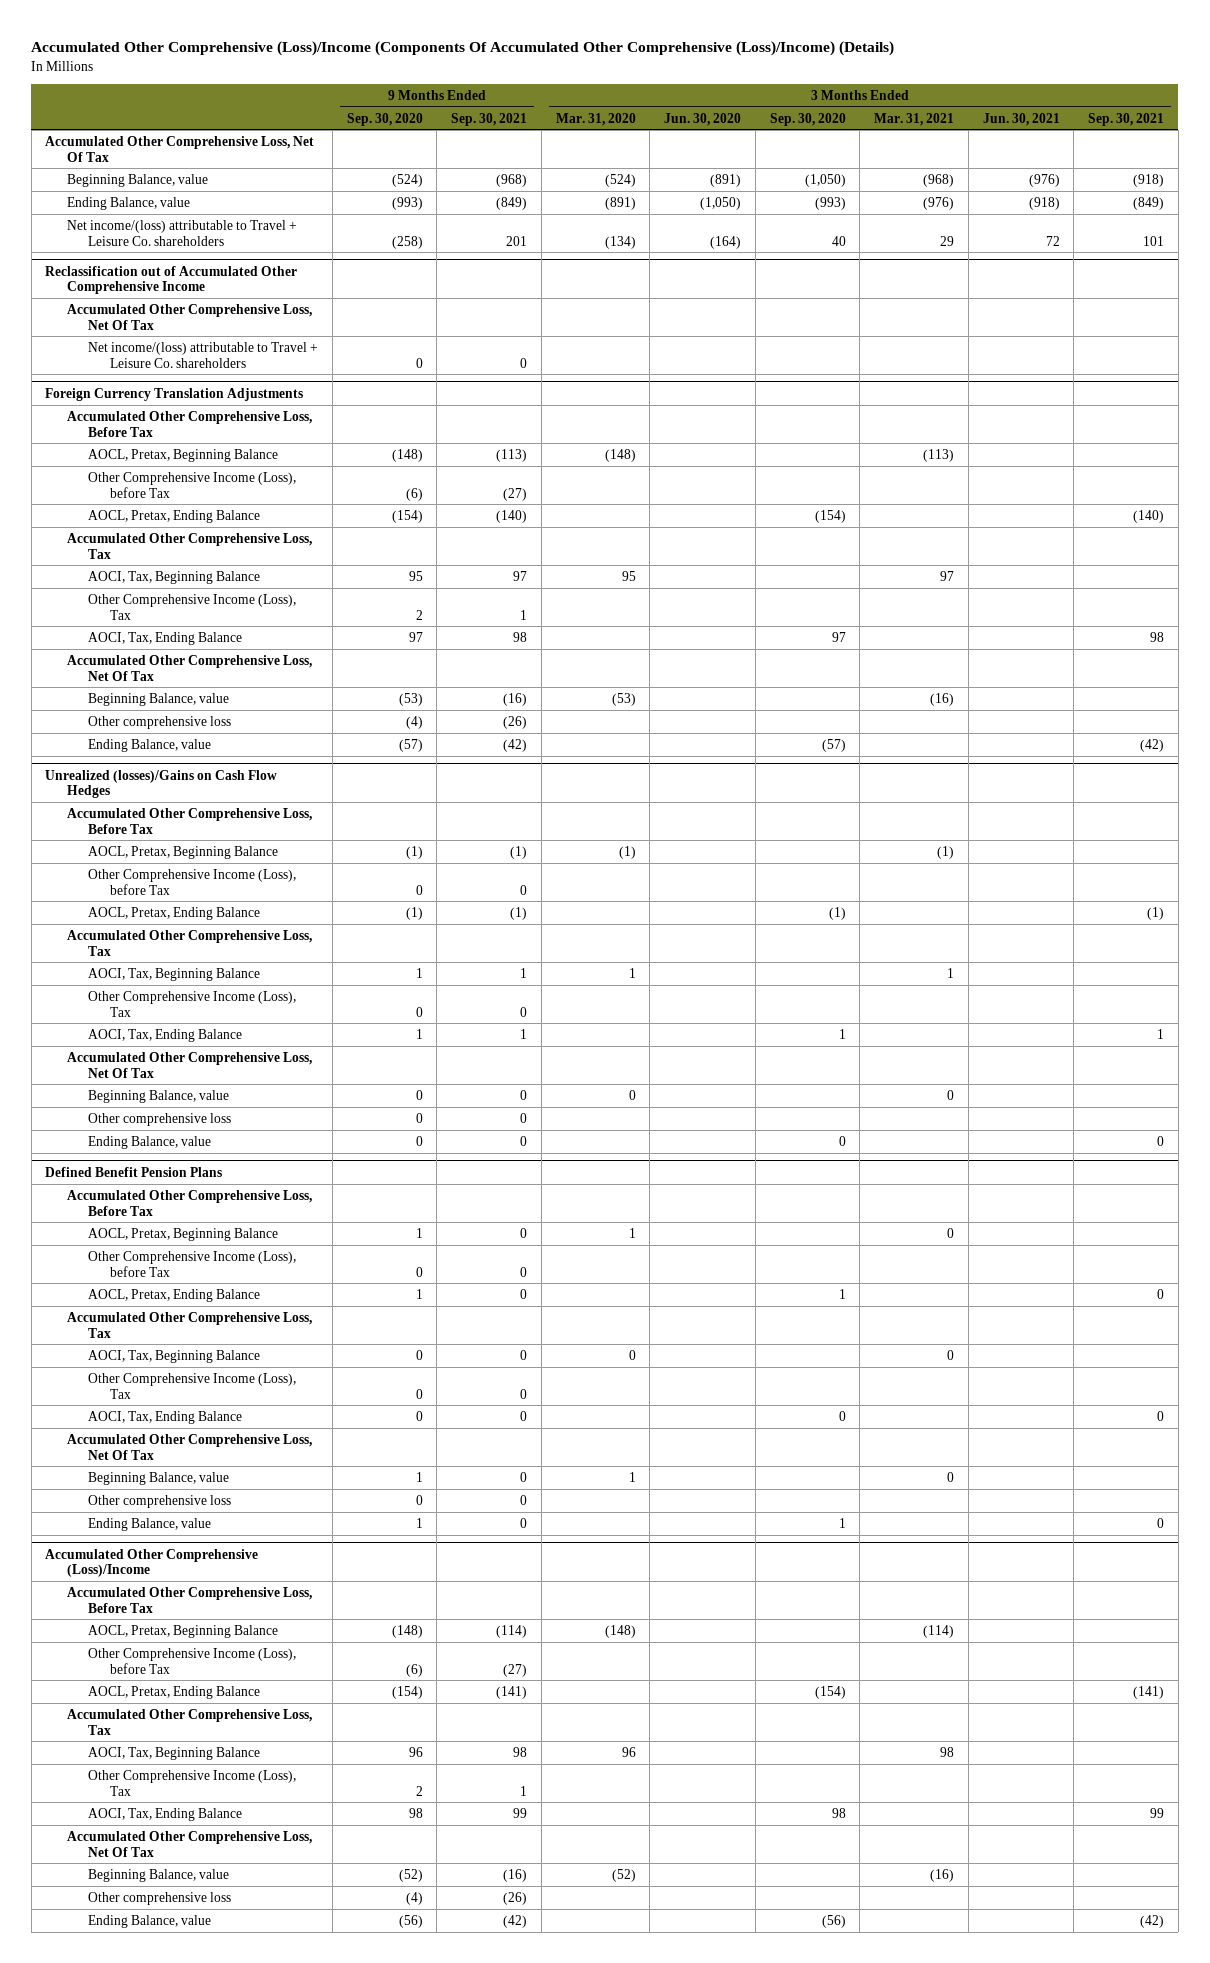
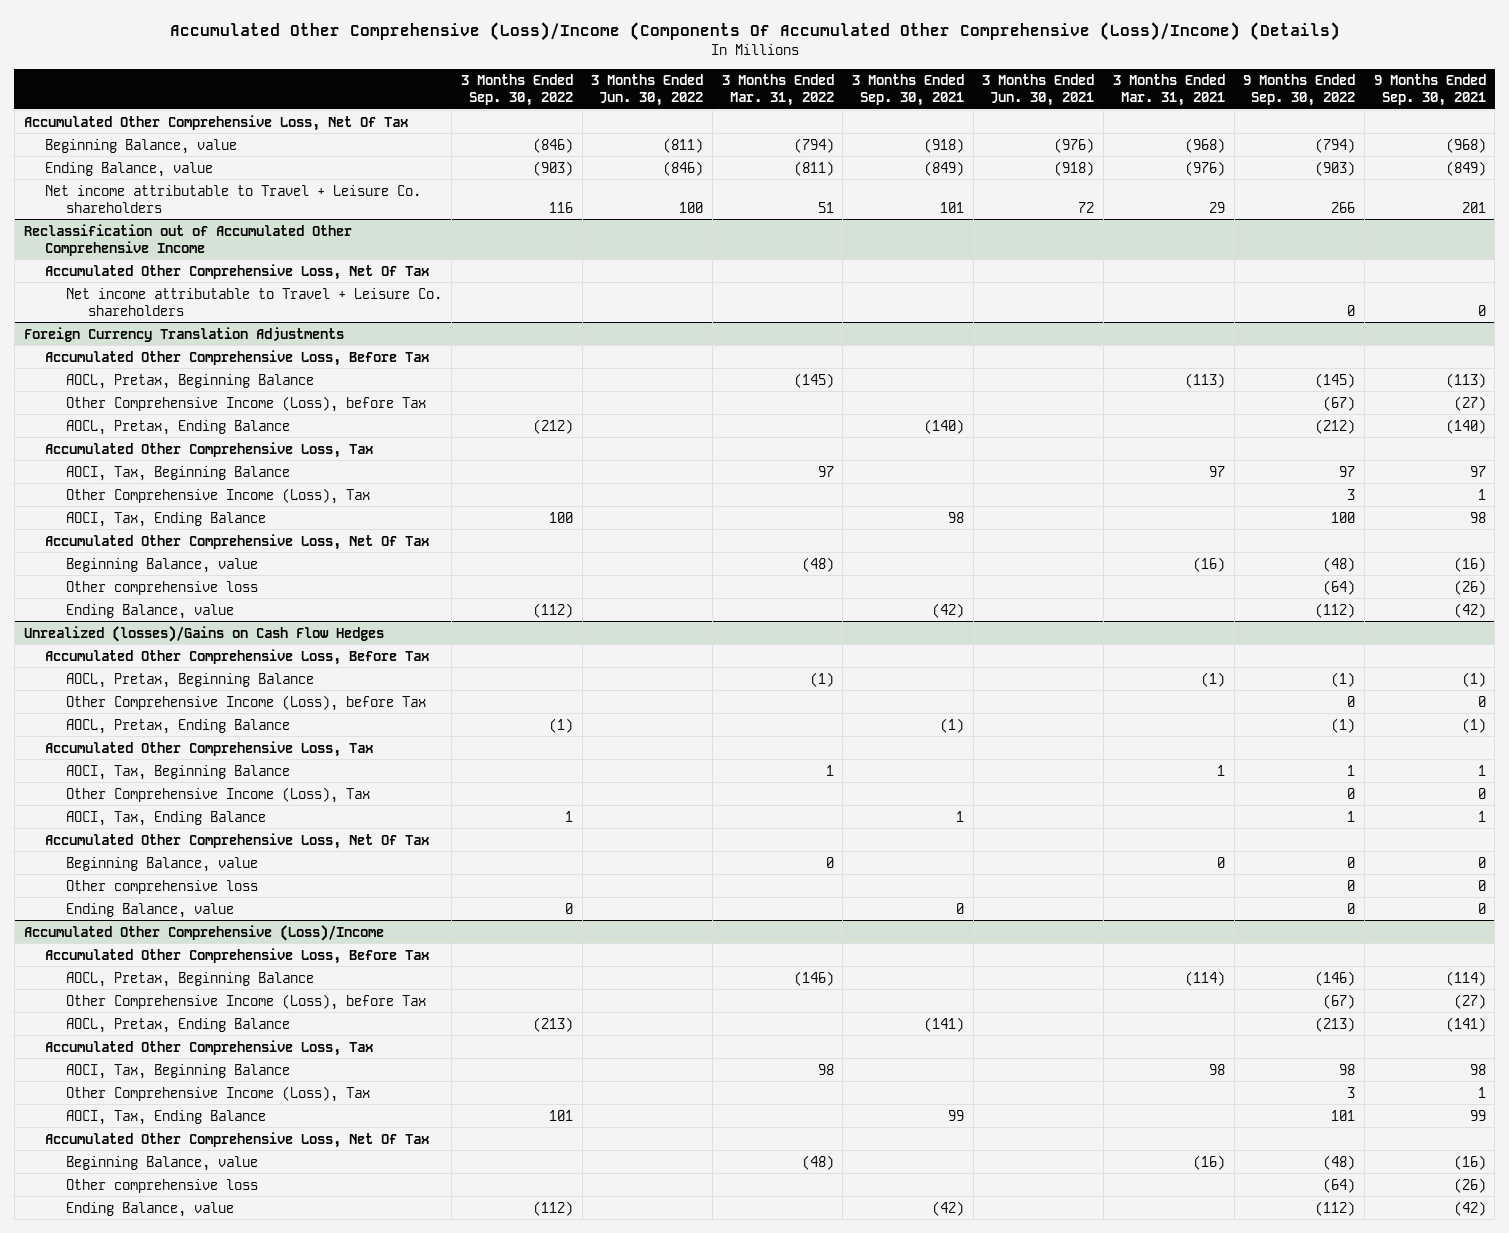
- | 9 Months Ended Sep. 30, 2020 | 9 Months Ended Sep. 30, 2021 | 3 Months Ended Mar. 31, 2020 | 3 Months Ended Jun. 30, 2020 | 3 Months Ended Sep. 30, 2020 | 3 Months Ended Mar. 31, 2021 | 3 Months Ended Jun. 30, 2021 | 3 Months Ended Sep. 30, 2021
+ | 3 Months Ended Sep. 30, 2022 | 3 Months Ended Jun. 30, 2022 | 3 Months Ended Mar. 31, 2022 | 3 Months Ended Sep. 30, 2021 | 3 Months Ended Jun. 30, 2021 | 3 Months Ended Mar. 31, 2021 | 9 Months Ended Sep. 30, 2022 | 9 Months Ended Sep. 30, 2021
- Net income/(loss) attributable to Travel + Leisure Co. shareholders | (258) | 201 | (134) | (164) | 40 | 29 | 72 | 101
+ Net income attributable to Travel + Leisure Co. shareholders | 116 | 100 | 51 | 101 | 72 | 29 | 266 | 201
@ Reclassification out of Accumulated Other Comprehensive Income
- Net income/(loss) attributable to Travel + Leisure Co. shareholders | 0 | 0 | | | | | |
+ Net income attributable to Travel + Leisure Co. shareholders | | | | | | | 0 | 0
- Defined Benefit Pension Plans
- Accumulated Other Comprehensive Loss, Before Tax
- AOCL, Pretax, Beginning Balance | 1 | 0 | 1 | | | 0 | |
- Other Comprehensive Income (Loss), before Tax | 0 | 0 | | | | | |
- AOCL, Pretax, Ending Balance | 1 | 0 | | | 1 | | | 0
- Accumulated Other Comprehensive Loss, Tax
- AOCI, Tax, Beginning Balance | 0 | 0 | 0 | | | 0 | |
- Other Comprehensive Income (Loss), Tax | 0 | 0 | | | | | |
- AOCI, Tax, Ending Balance | 0 | 0 | | | 0 | | | 0
- Accumulated Other Comprehensive Loss, Net Of Tax
- Beginning Balance, value | 1 | 0 | 1 | | | 0 | |
- Other comprehensive loss | 0 | 0 | | | | | |
- Ending Balance, value | 1 | 0 | | | 1 | | | 0

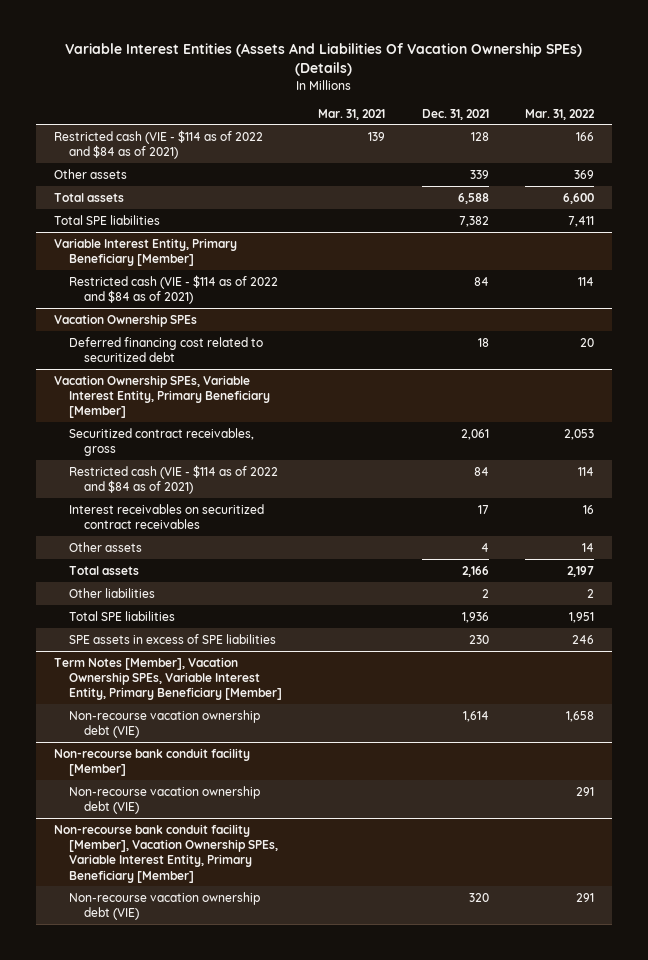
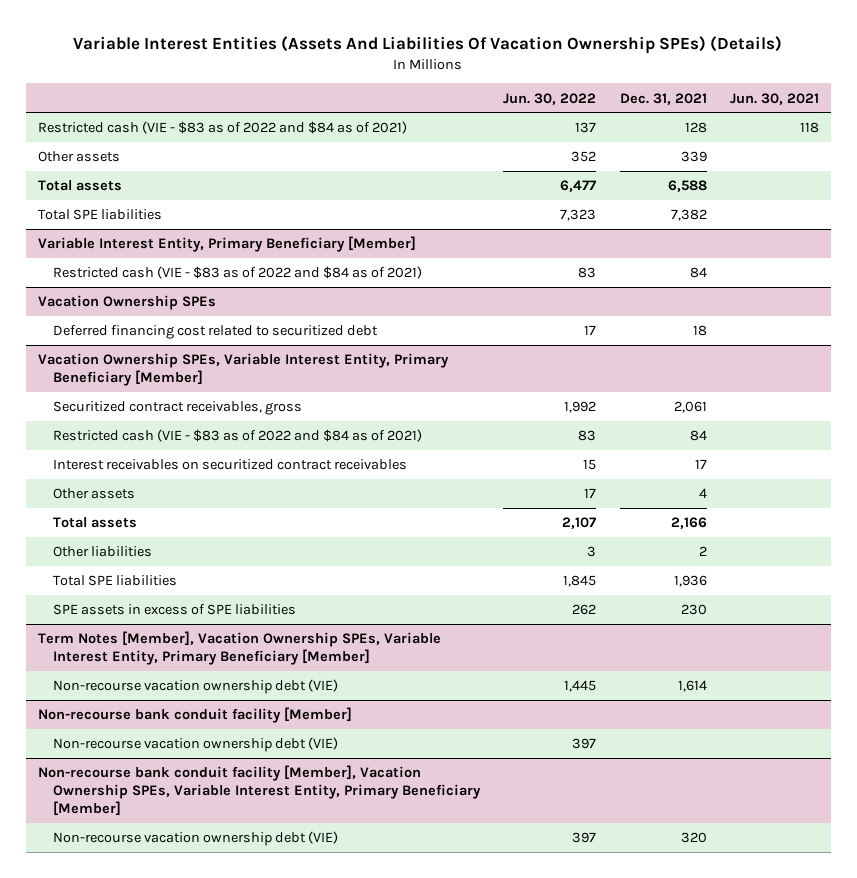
- | Mar. 31, 2021 | Dec. 31, 2021 | Mar. 31, 2022
+ | Jun. 30, 2022 | Dec. 31, 2021 | Jun. 30, 2021
- Restricted cash (VIE - $114 as of 2022 and $84 as of 2021) | 139 | 128 | 166
+ Restricted cash (VIE - $83 as of 2022 and $84 as of 2021) | 137 | 128 | 118
@ Variable Interest Entity, Primary Beneficiary [Member]
- Restricted cash (VIE - $114 as of 2022 and $84 as of 2021) | | 84 | 114
+ Restricted cash (VIE - $83 as of 2022 and $84 as of 2021) | 83 | 84 |
@ Vacation Ownership SPEs, Variable Interest Entity, Primary Beneficiary [Member]
- Restricted cash (VIE - $114 as of 2022 and $84 as of 2021) | | 84 | 114
+ Restricted cash (VIE - $83 as of 2022 and $84 as of 2021) | 83 | 84 |

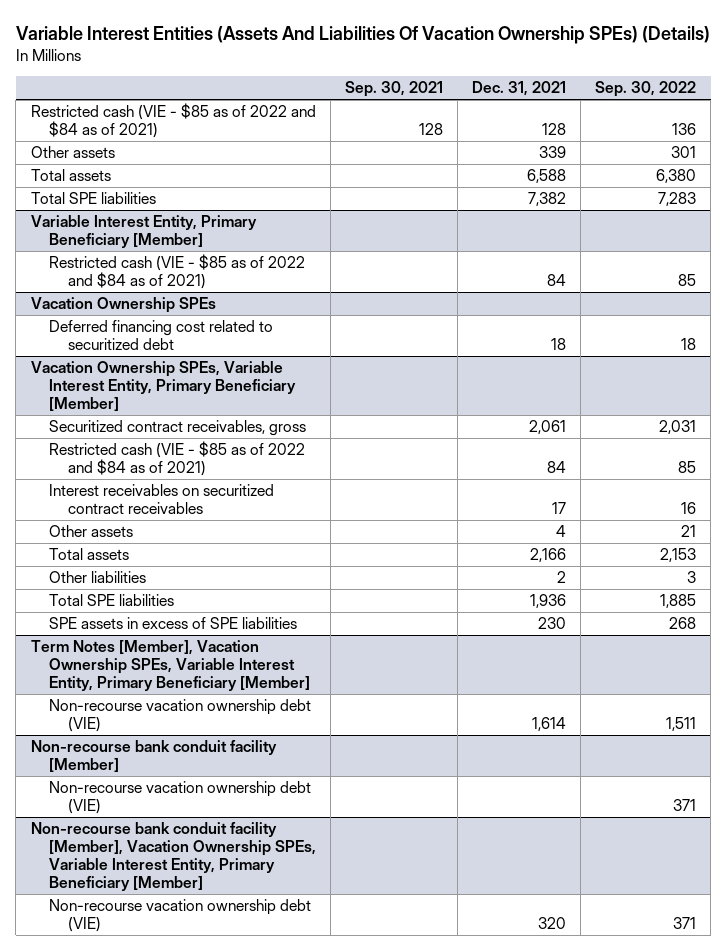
- | Jun. 30, 2022 | Dec. 31, 2021 | Jun. 30, 2021
+ | Sep. 30, 2021 | Dec. 31, 2021 | Sep. 30, 2022
- Restricted cash (VIE - $83 as of 2022 and $84 as of 2021) | 137 | 128 | 118
+ Restricted cash (VIE - $85 as of 2022 and $84 as of 2021) | 128 | 128 | 136
@ Variable Interest Entity, Primary Beneficiary [Member]
- Restricted cash (VIE - $83 as of 2022 and $84 as of 2021) | 83 | 84 |
+ Restricted cash (VIE - $85 as of 2022 and $84 as of 2021) | | 84 | 85
@ Vacation Ownership SPEs, Variable Interest Entity, Primary Beneficiary [Member]
- Restricted cash (VIE - $83 as of 2022 and $84 as of 2021) | 83 | 84 |
+ Restricted cash (VIE - $85 as of 2022 and $84 as of 2021) | | 84 | 85

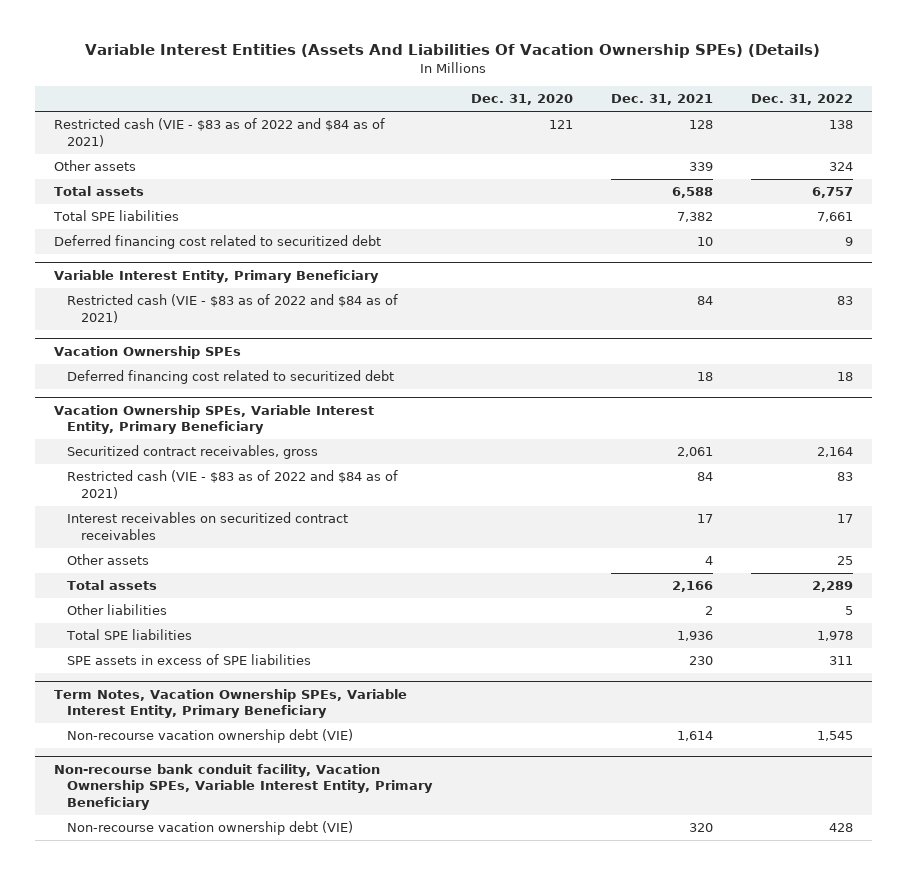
- | Sep. 30, 2021 | Dec. 31, 2021 | Sep. 30, 2022
+ | Dec. 31, 2020 | Dec. 31, 2021 | Dec. 31, 2022
- Restricted cash (VIE - $85 as of 2022 and $84 as of 2021) | 128 | 128 | 136
+ Restricted cash (VIE - $83 as of 2022 and $84 as of 2021) | 121 | 128 | 138
- Variable Interest Entity, Primary Beneficiary [Member]
- Restricted cash (VIE - $85 as of 2022 and $84 as of 2021) | | 84 | 85
+ Deferred financing cost related to securitized debt | | 10 | 9
+ Variable Interest Entity, Primary Beneficiary
+ Restricted cash (VIE - $83 as of 2022 and $84 as of 2021) | | 84 | 83
- Vacation Ownership SPEs, Variable Interest Entity, Primary Beneficiary [Member]
+ Vacation Ownership SPEs, Variable Interest Entity, Primary Beneficiary
- Restricted cash (VIE - $85 as of 2022 and $84 as of 2021) | | 84 | 85
+ Restricted cash (VIE - $83 as of 2022 and $84 as of 2021) | | 84 | 83
- Term Notes [Member], Vacation Ownership SPEs, Variable Interest Entity, Primary Beneficiary [Member]
+ Term Notes, Vacation Ownership SPEs, Variable Interest Entity, Primary Beneficiary
- Non-recourse bank conduit facility [Member]
- Non-recourse vacation ownership debt (VIE) | | | 371
- Non-recourse bank conduit facility [Member], Vacation Ownership SPEs, Variable Interest Entity, Primary Beneficiary [Member]
+ Non-recourse bank conduit facility, Vacation Ownership SPEs, Variable Interest Entity, Primary Beneficiary

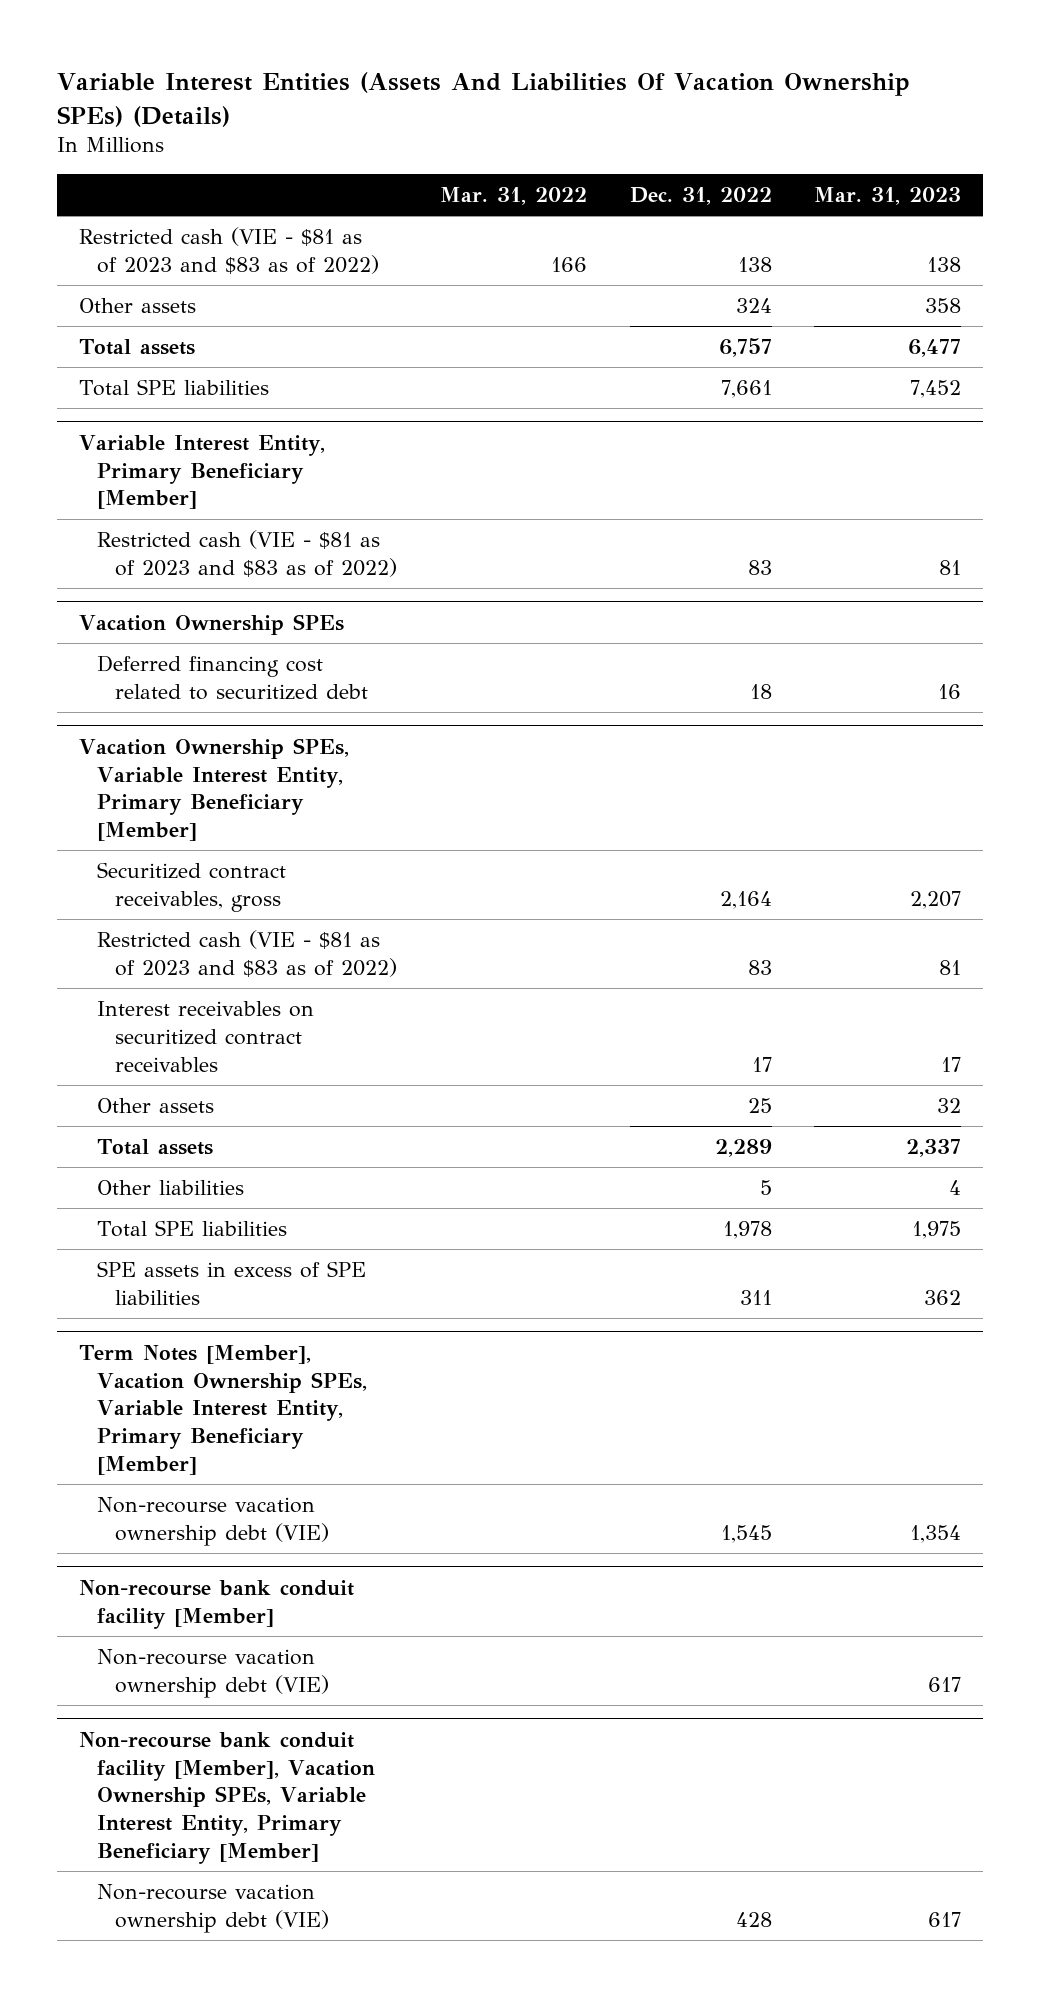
- | Dec. 31, 2020 | Dec. 31, 2021 | Dec. 31, 2022
+ | Mar. 31, 2022 | Dec. 31, 2022 | Mar. 31, 2023
- Restricted cash (VIE - $83 as of 2022 and $84 as of 2021) | 121 | 128 | 138
+ Restricted cash (VIE - $81 as of 2023 and $83 as of 2022) | 166 | 138 | 138
- Deferred financing cost related to securitized debt | | 10 | 9
- Variable Interest Entity, Primary Beneficiary
- Restricted cash (VIE - $83 as of 2022 and $84 as of 2021) | | 84 | 83
+ Variable Interest Entity, Primary Beneficiary [Member]
+ Restricted cash (VIE - $81 as of 2023 and $83 as of 2022) | | 83 | 81
- Vacation Ownership SPEs, Variable Interest Entity, Primary Beneficiary
+ Vacation Ownership SPEs, Variable Interest Entity, Primary Beneficiary [Member]
- Restricted cash (VIE - $83 as of 2022 and $84 as of 2021) | | 84 | 83
+ Restricted cash (VIE - $81 as of 2023 and $83 as of 2022) | | 83 | 81
- Term Notes, Vacation Ownership SPEs, Variable Interest Entity, Primary Beneficiary
+ Term Notes [Member], Vacation Ownership SPEs, Variable Interest Entity, Primary Beneficiary [Member]
- Non-recourse bank conduit facility, Vacation Ownership SPEs, Variable Interest Entity, Primary Beneficiary
+ Non-recourse bank conduit facility [Member]
+ Non-recourse vacation ownership debt (VIE) | | | 617
+ Non-recourse bank conduit facility [Member], Vacation Ownership SPEs, Variable Interest Entity, Primary Beneficiary [Member]

